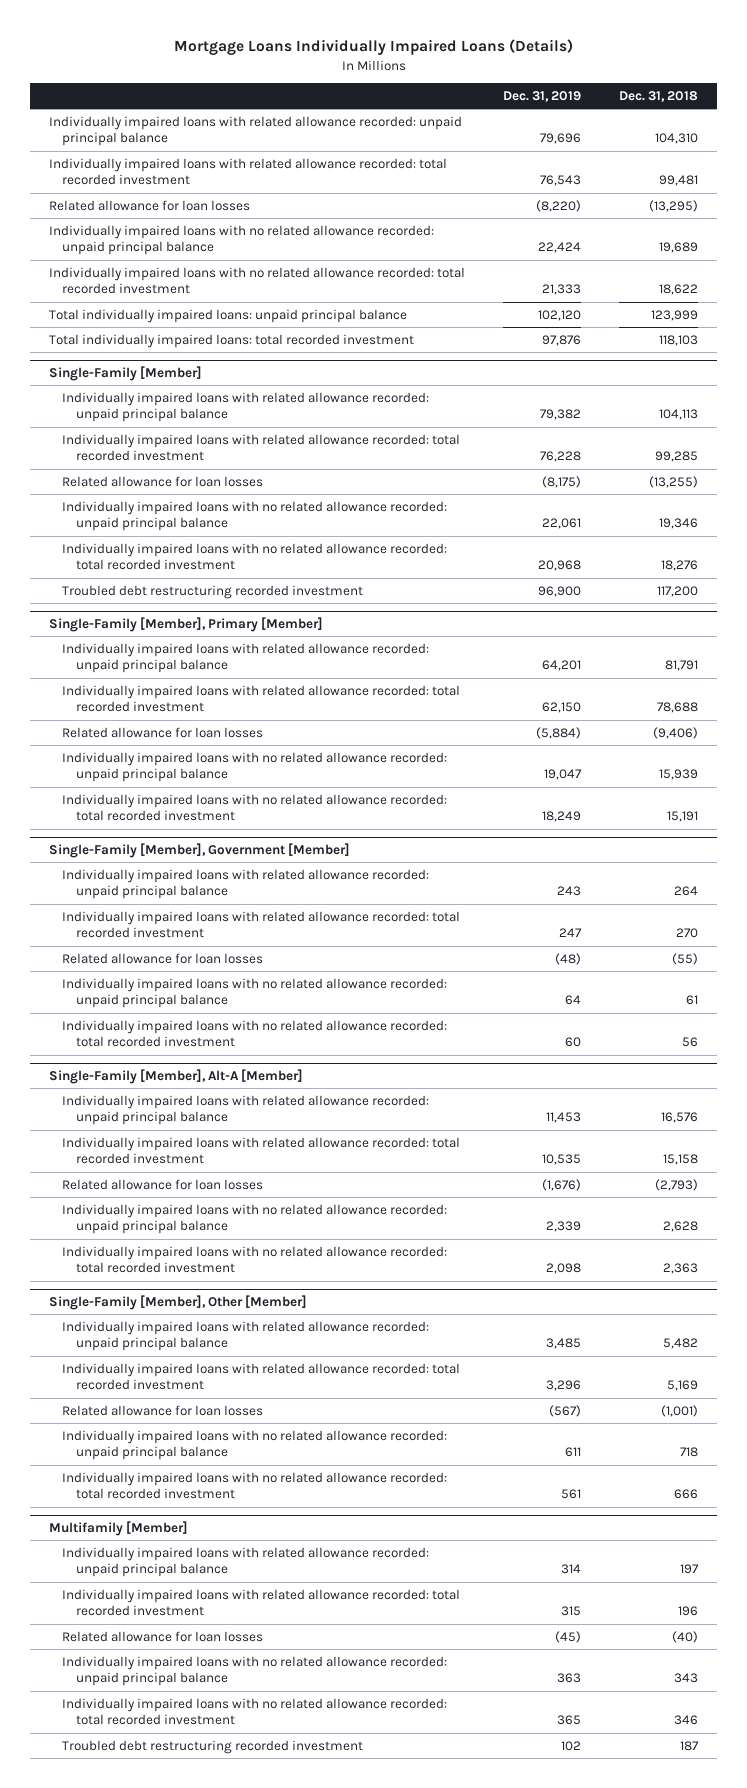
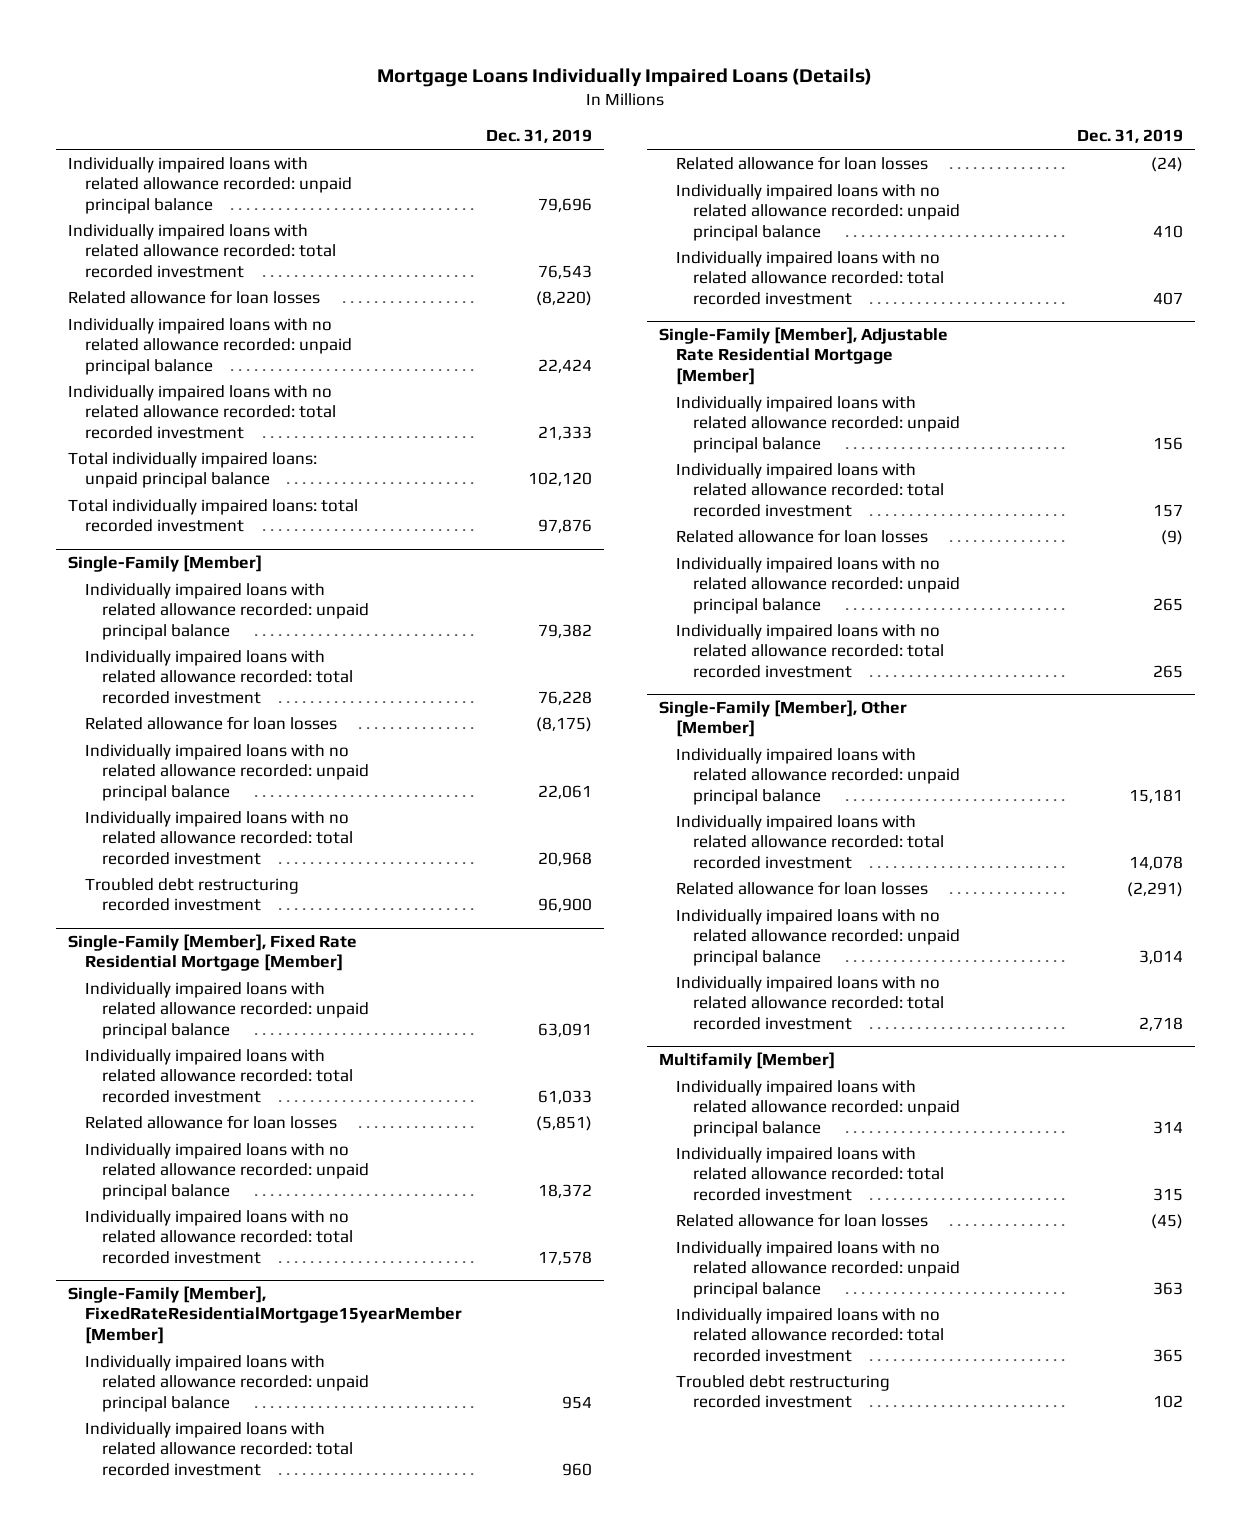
- | Dec. 31, 2019 | Dec. 31, 2018
+ | Dec. 31, 2019
- Single-Family [Member], Primary [Member]
- Individually impaired loans with related allowance recorded: unpaid principal balance | 64,201 | 81,791
- Individually impaired loans with related allowance recorded: total recorded investment | 62,150 | 78,688
- Related allowance for loan losses | (5,884) | (9,406)
- Individually impaired loans with no related allowance recorded: unpaid principal balance | 19,047 | 15,939
- Individually impaired loans with no related allowance recorded: total recorded investment | 18,249 | 15,191
- Single-Family [Member], Government [Member]
- Individually impaired loans with related allowance recorded: unpaid principal balance | 243 | 264
- Individually impaired loans with related allowance recorded: total recorded investment | 247 | 270
- Related allowance for loan losses | (48) | (55)
- Individually impaired loans with no related allowance recorded: unpaid principal balance | 64 | 61
- Individually impaired loans with no related allowance recorded: total recorded investment | 60 | 56
- Single-Family [Member], Alt-A [Member]
- Individually impaired loans with related allowance recorded: unpaid principal balance | 11,453 | 16,576
- Individually impaired loans with related allowance recorded: total recorded investment | 10,535 | 15,158
- Related allowance for loan losses | (1,676) | (2,793)
- Individually impaired loans with no related allowance recorded: unpaid principal balance | 2,339 | 2,628
- Individually impaired loans with no related allowance recorded: total recorded investment | 2,098 | 2,363
+ Single-Family [Member], Fixed Rate Residential Mortgage [Member]
+ Individually impaired loans with related allowance recorded: unpaid principal balance | 63,091
+ Individually impaired loans with related allowance recorded: total recorded investment | 61,033
+ Related allowance for loan losses | (5,851)
+ Individually impaired loans with no related allowance recorded: unpaid principal balance | 18,372
+ Individually impaired loans with no related allowance recorded: total recorded investment | 17,578
+ Single-Family [Member], FixedRateResidentialMortgage15yearMember [Member]
+ Individually impaired loans with related allowance recorded: unpaid principal balance | 954
+ Individually impaired loans with related allowance recorded: total recorded investment | 960
+ Related allowance for loan losses | (24)
+ Individually impaired loans with no related allowance recorded: unpaid principal balance | 410
+ Individually impaired loans with no related allowance recorded: total recorded investment | 407
+ Single-Family [Member], Adjustable Rate Residential Mortgage [Member]
+ Individually impaired loans with related allowance recorded: unpaid principal balance | 156
+ Individually impaired loans with related allowance recorded: total recorded investment | 157
+ Related allowance for loan losses | (9)
+ Individually impaired loans with no related allowance recorded: unpaid principal balance | 265
+ Individually impaired loans with no related allowance recorded: total recorded investment | 265
@ Single-Family [Member], Other [Member]
- Individually impaired loans with related allowance recorded: unpaid principal balance | 3,485 | 5,482
- Individually impaired loans with related allowance recorded: total recorded investment | 3,296 | 5,169
- Related allowance for loan losses | (567) | (1,001)
- Individually impaired loans with no related allowance recorded: unpaid principal balance | 611 | 718
- Individually impaired loans with no related allowance recorded: total recorded investment | 561 | 666
+ Individually impaired loans with related allowance recorded: unpaid principal balance | 15,181
+ Individually impaired loans with related allowance recorded: total recorded investment | 14,078
+ Related allowance for loan losses | (2,291)
+ Individually impaired loans with no related allowance recorded: unpaid principal balance | 3,014
+ Individually impaired loans with no related allowance recorded: total recorded investment | 2,718

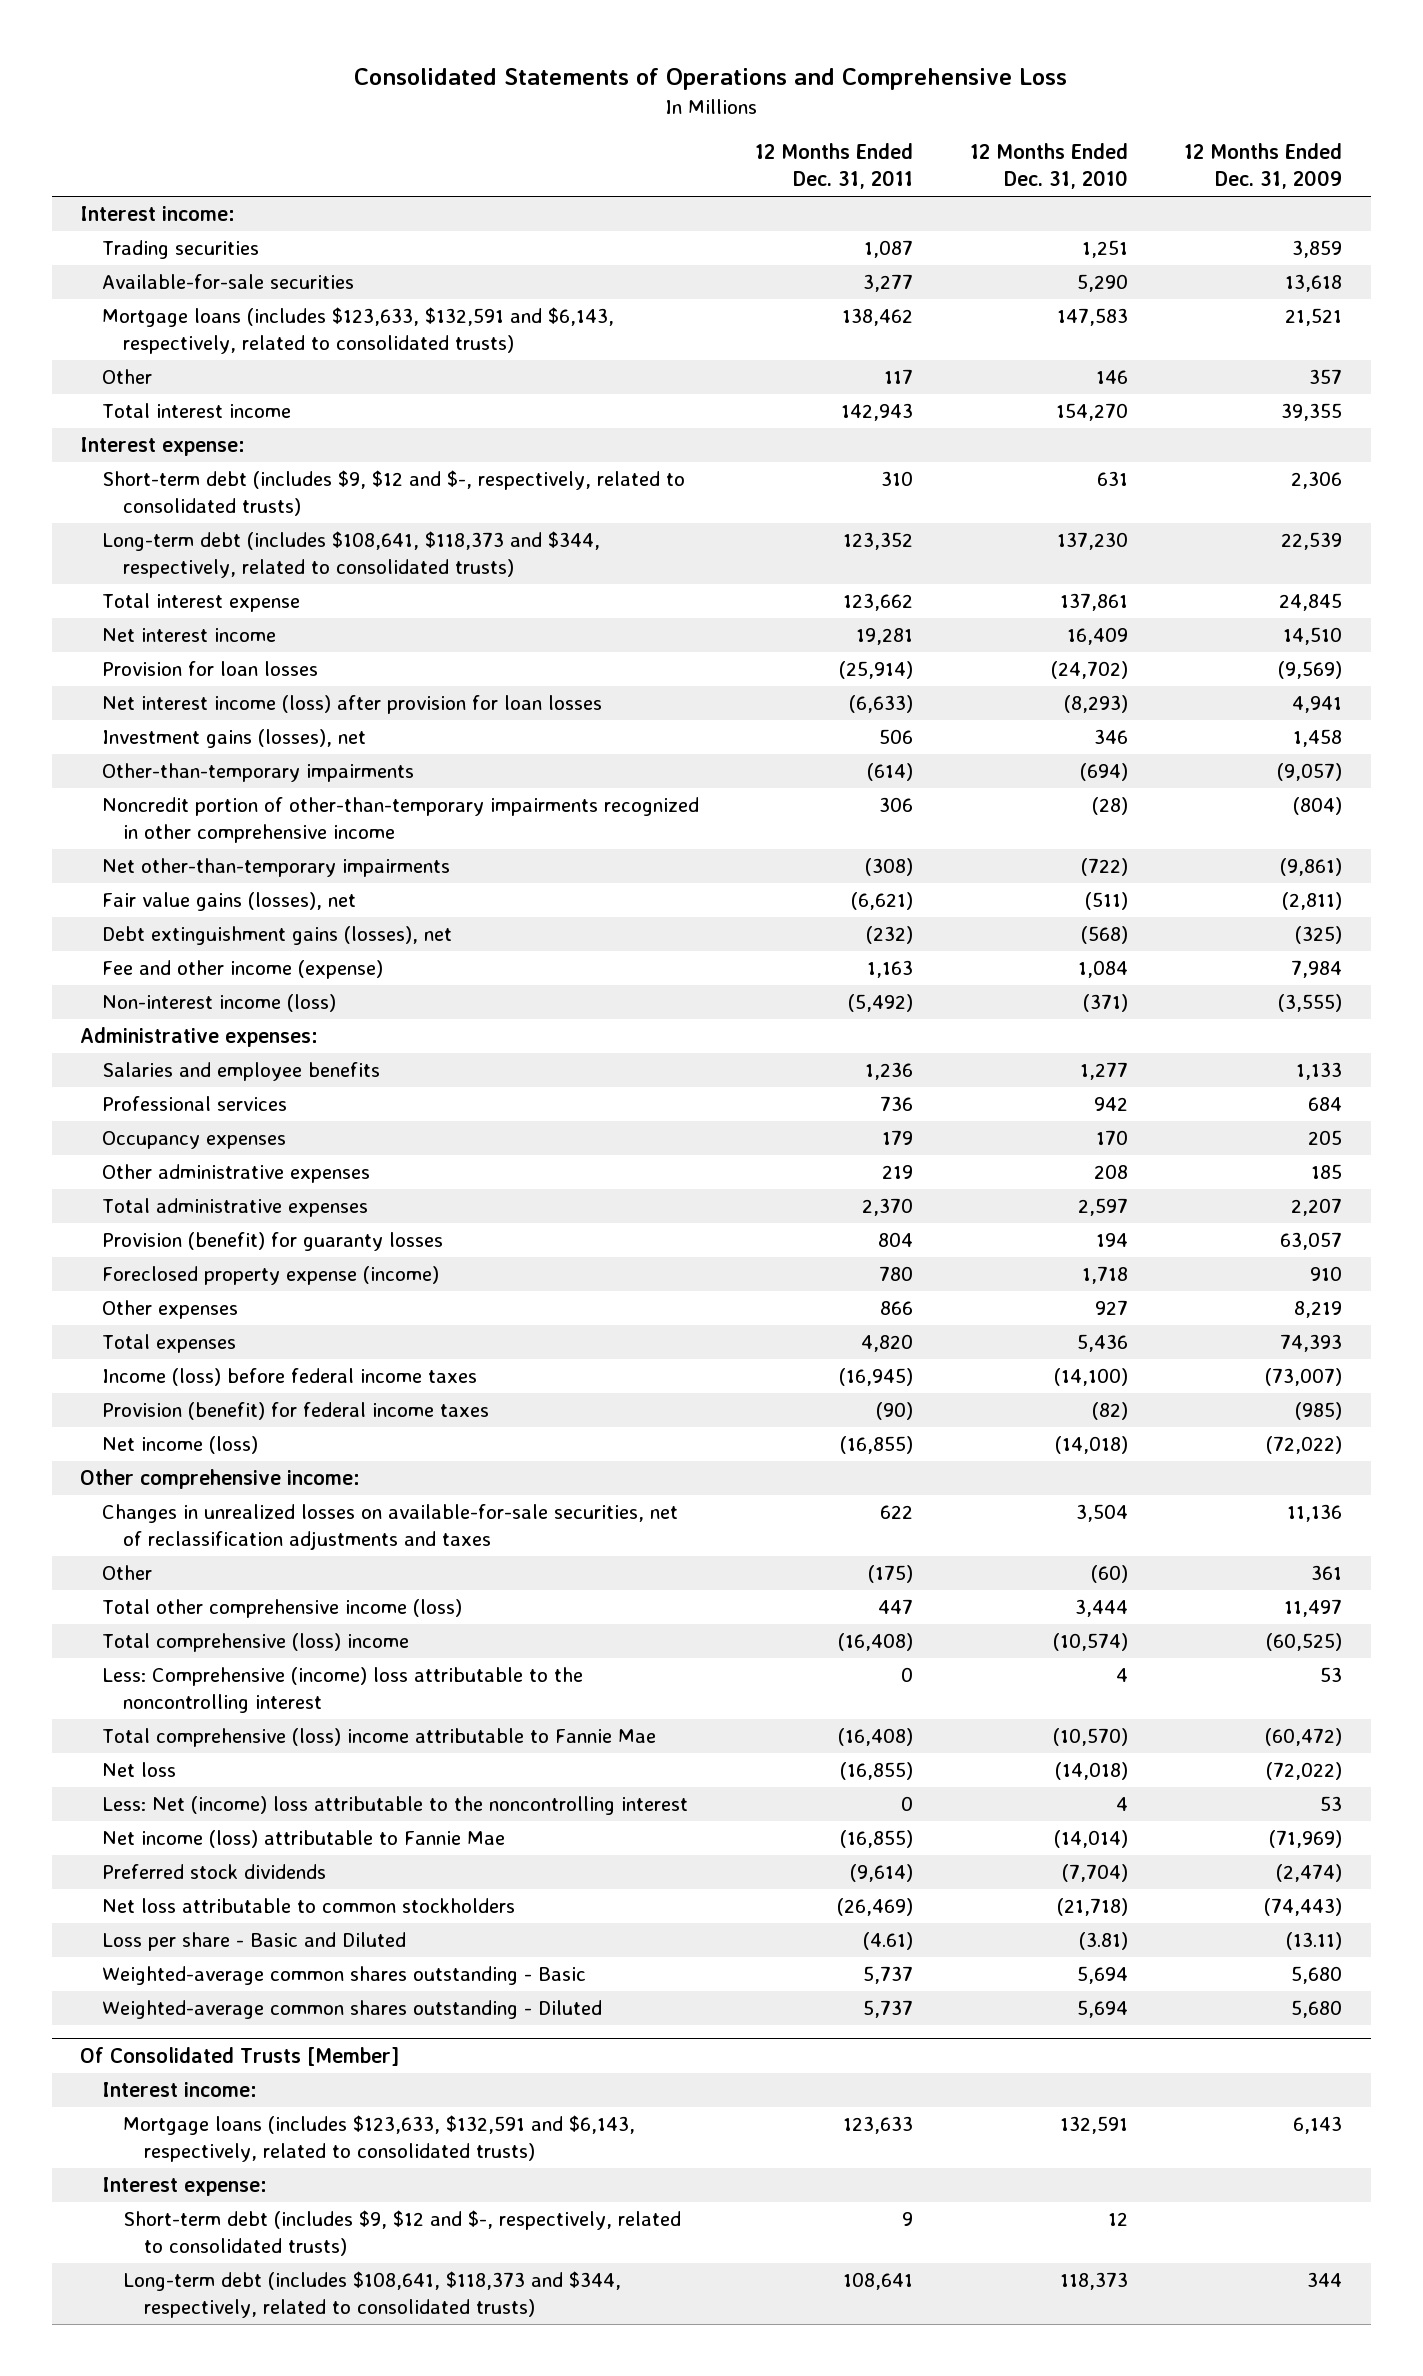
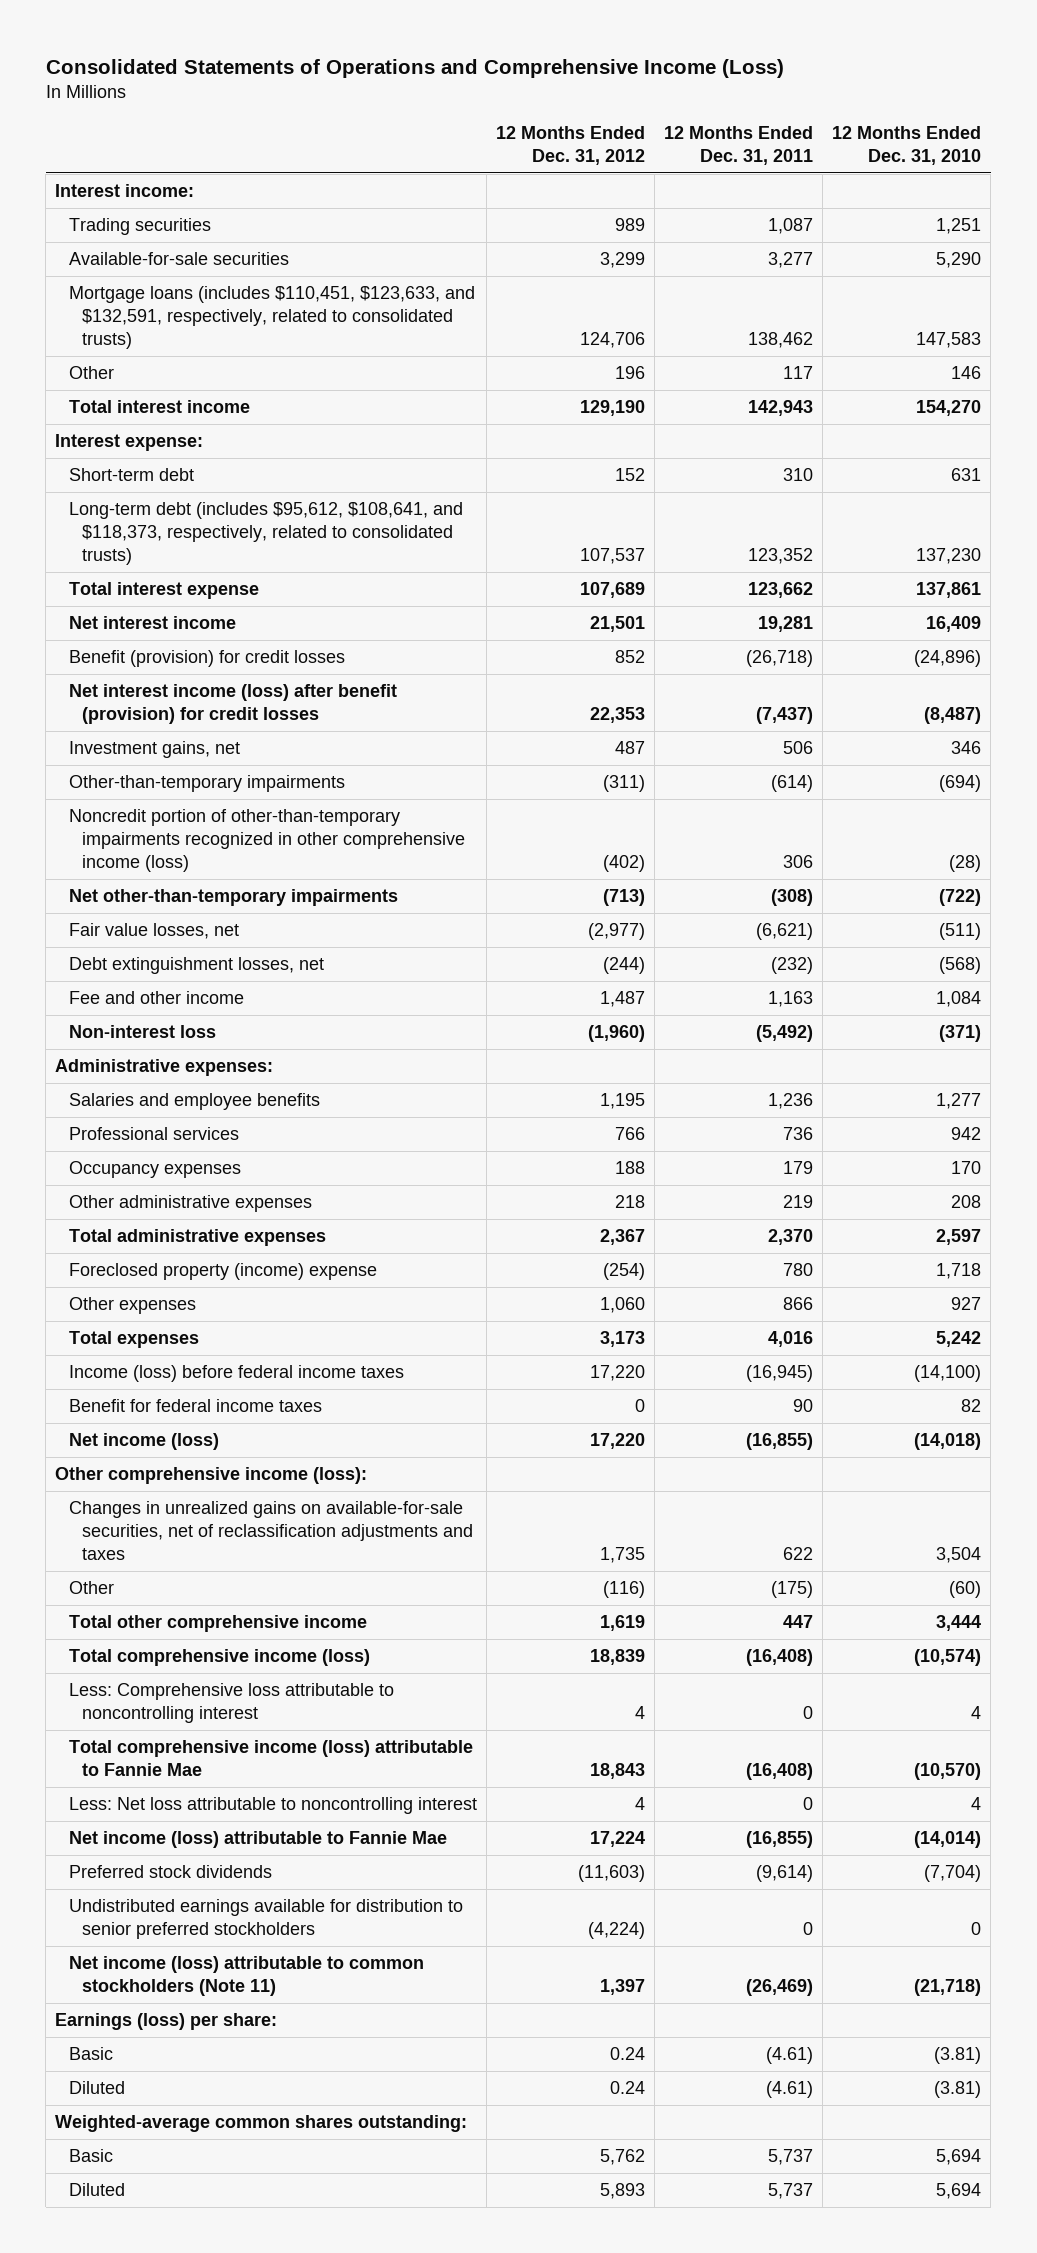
- Consolidated Statements of Operations and Comprehensive Loss
+ Consolidated Statements of Operations and Comprehensive Income (Loss)
- | 12 Months Ended Dec. 31, 2011 | 12 Months Ended Dec. 31, 2010 | 12 Months Ended Dec. 31, 2009
+ | 12 Months Ended Dec. 31, 2012 | 12 Months Ended Dec. 31, 2011 | 12 Months Ended Dec. 31, 2010
- Mortgage loans (includes $123,633, $132,591 and $6,143, respectively, related to consolidated trusts) | 138,462 | 147,583 | 21,521
+ Mortgage loans (includes $110,451, $123,633, and $132,591, respectively, related to consolidated trusts) | 124,706 | 138,462 | 147,583
- Short-term debt (includes $9, $12 and $-, respectively, related to consolidated trusts) | 310 | 631 | 2,306
- Long-term debt (includes $108,641, $118,373 and $344, respectively, related to consolidated trusts) | 123,352 | 137,230 | 22,539
+ Short-term debt | 152 | 310 | 631
+ Long-term debt (includes $95,612, $108,641, and $118,373, respectively, related to consolidated trusts) | 107,537 | 123,352 | 137,230
- Provision for loan losses | (25,914) | (24,702) | (9,569)
- Net interest income (loss) after provision for loan losses | (6,633) | (8,293) | 4,941
- Investment gains (losses), net | 506 | 346 | 1,458
+ Benefit (provision) for credit losses | 852 | (26,718) | (24,896)
+ Net interest income (loss) after benefit (provision) for credit losses | 22,353 | (7,437) | (8,487)
+ Investment gains, net | 487 | 506 | 346
- Noncredit portion of other-than-temporary impairments recognized in other comprehensive income | 306 | (28) | (804)
+ Noncredit portion of other-than-temporary impairments recognized in other comprehensive income (loss) | (402) | 306 | (28)
- Fair value gains (losses), net | (6,621) | (511) | (2,811)
- Debt extinguishment gains (losses), net | (232) | (568) | (325)
- Fee and other income (expense) | 1,163 | 1,084 | 7,984
- Non-interest income (loss) | (5,492) | (371) | (3,555)
+ Fair value losses, net | (2,977) | (6,621) | (511)
+ Debt extinguishment losses, net | (244) | (232) | (568)
+ Fee and other income | 1,487 | 1,163 | 1,084
+ Non-interest loss | (1,960) | (5,492) | (371)
- Provision (benefit) for guaranty losses | 804 | 194 | 63,057
- Foreclosed property expense (income) | 780 | 1,718 | 910
+ Foreclosed property (income) expense | (254) | 780 | 1,718
- Total expenses | 4,820 | 5,436 | 74,393
+ Total expenses | 3,173 | 4,016 | 5,242
- Provision (benefit) for federal income taxes | (90) | (82) | (985)
+ Benefit for federal income taxes | 0 | 90 | 82
- Other comprehensive income:
- Changes in unrealized losses on available-for-sale securities, net of reclassification adjustments and taxes | 622 | 3,504 | 11,136
+ Other comprehensive income (loss):
+ Changes in unrealized gains on available-for-sale securities, net of reclassification adjustments and taxes | 1,735 | 622 | 3,504
- Total other comprehensive income (loss) | 447 | 3,444 | 11,497
- Total comprehensive (loss) income | (16,408) | (10,574) | (60,525)
- Less: Comprehensive (income) loss attributable to the noncontrolling interest | 0 | 4 | 53
- Total comprehensive (loss) income attributable to Fannie Mae | (16,408) | (10,570) | (60,472)
- Net loss | (16,855) | (14,018) | (72,022)
- Less: Net (income) loss attributable to the noncontrolling interest | 0 | 4 | 53
+ Total other comprehensive income | 1,619 | 447 | 3,444
+ Total comprehensive income (loss) | 18,839 | (16,408) | (10,574)
+ Less: Comprehensive loss attributable to noncontrolling interest | 4 | 0 | 4
+ Total comprehensive income (loss) attributable to Fannie Mae | 18,843 | (16,408) | (10,570)
+ Less: Net loss attributable to noncontrolling interest | 4 | 0 | 4
- Net loss attributable to common stockholders | (26,469) | (21,718) | (74,443)
- Loss per share - Basic and Diluted | (4.61) | (3.81) | (13.11)
- Weighted-average common shares outstanding - Basic | 5,737 | 5,694 | 5,680
- Weighted-average common shares outstanding - Diluted | 5,737 | 5,694 | 5,680
- Of Consolidated Trusts [Member]
- Interest income:
- Mortgage loans (includes $123,633, $132,591 and $6,143, respectively, related to consolidated trusts) | 123,633 | 132,591 | 6,143
- Interest expense:
- Short-term debt (includes $9, $12 and $-, respectively, related to consolidated trusts) | 9 | 12 |
- Long-term debt (includes $108,641, $118,373 and $344, respectively, related to consolidated trusts) | 108,641 | 118,373 | 344
+ Undistributed earnings available for distribution to senior preferred stockholders | (4,224) | 0 | 0
+ Net income (loss) attributable to common stockholders (Note 11) | 1,397 | (26,469) | (21,718)
+ Earnings (loss) per share:
+ Basic | 0.24 | (4.61) | (3.81)
+ Diluted | 0.24 | (4.61) | (3.81)
+ Weighted-average common shares outstanding:
+ Basic | 5,762 | 5,737 | 5,694
+ Diluted | 5,893 | 5,737 | 5,694

